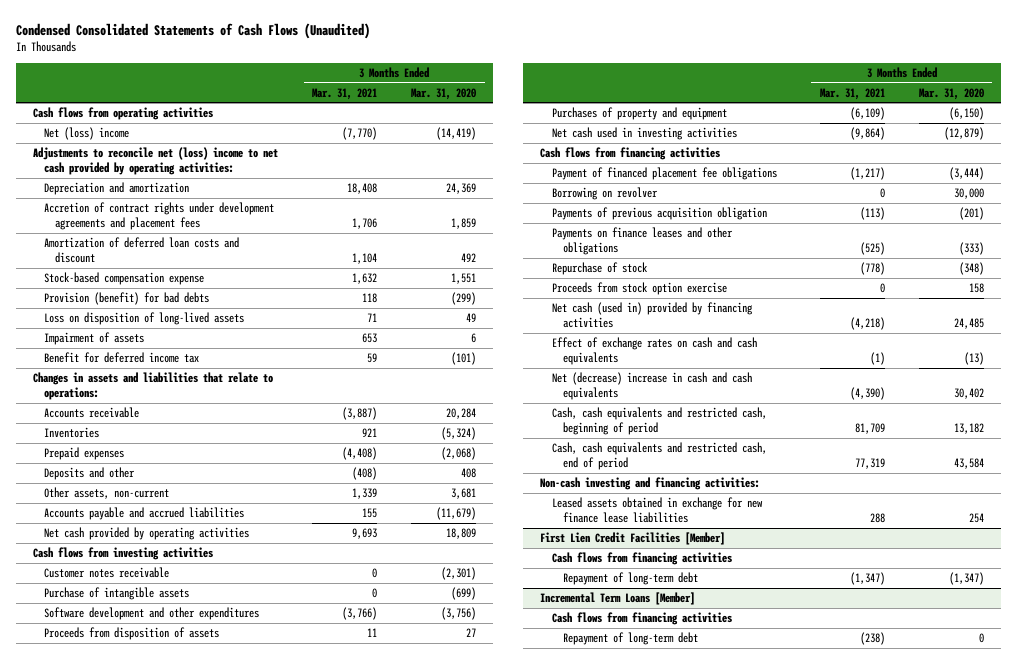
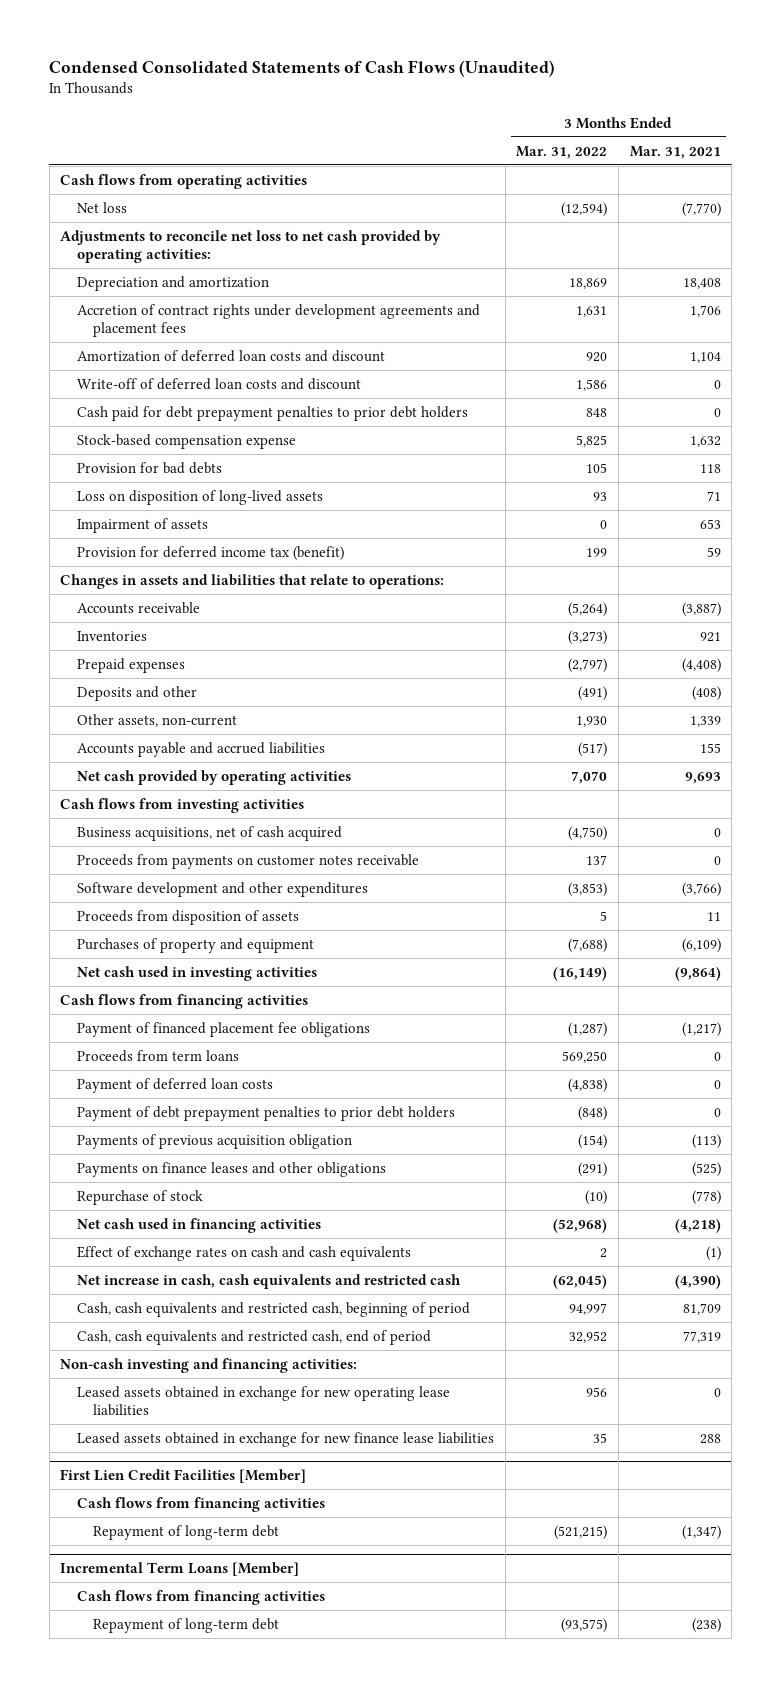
- | 3 Months Ended Mar. 31, 2021 | 3 Months Ended Mar. 31, 2020
+ | 3 Months Ended Mar. 31, 2022 | 3 Months Ended Mar. 31, 2021
- Net (loss) income | (7,770) | (14,419)
- Adjustments to reconcile net (loss) income to net cash provided by operating activities:
+ Net loss | (12,594) | (7,770)
+ Adjustments to reconcile net loss to net cash provided by operating activities:
+ Write-off of deferred loan costs and discount | 1,586 | 0
+ Cash paid for debt prepayment penalties to prior debt holders | 848 | 0
- Provision (benefit) for bad debts | 118 | (299)
+ Provision for bad debts | 105 | 118
- Benefit for deferred income tax | 59 | (101)
+ Provision for deferred income tax (benefit) | 199 | 59
- Customer notes receivable | 0 | (2,301)
- Purchase of intangible assets | 0 | (699)
+ Business acquisitions, net of cash acquired | (4,750) | 0
+ Proceeds from payments on customer notes receivable | 137 | 0
- Borrowing on revolver | 0 | 30,000
+ Proceeds from term loans | 569,250 | 0
+ Payment of deferred loan costs | (4,838) | 0
+ Payment of debt prepayment penalties to prior debt holders | (848) | 0
- Proceeds from stock option exercise | 0 | 158
- Net cash (used in) provided by financing activities | (4,218) | 24,485
+ Net cash used in financing activities | (52,968) | (4,218)
- Net (decrease) increase in cash and cash equivalents | (4,390) | 30,402
+ Net increase in cash, cash equivalents and restricted cash | (62,045) | (4,390)
+ Leased assets obtained in exchange for new operating lease liabilities | 956 | 0

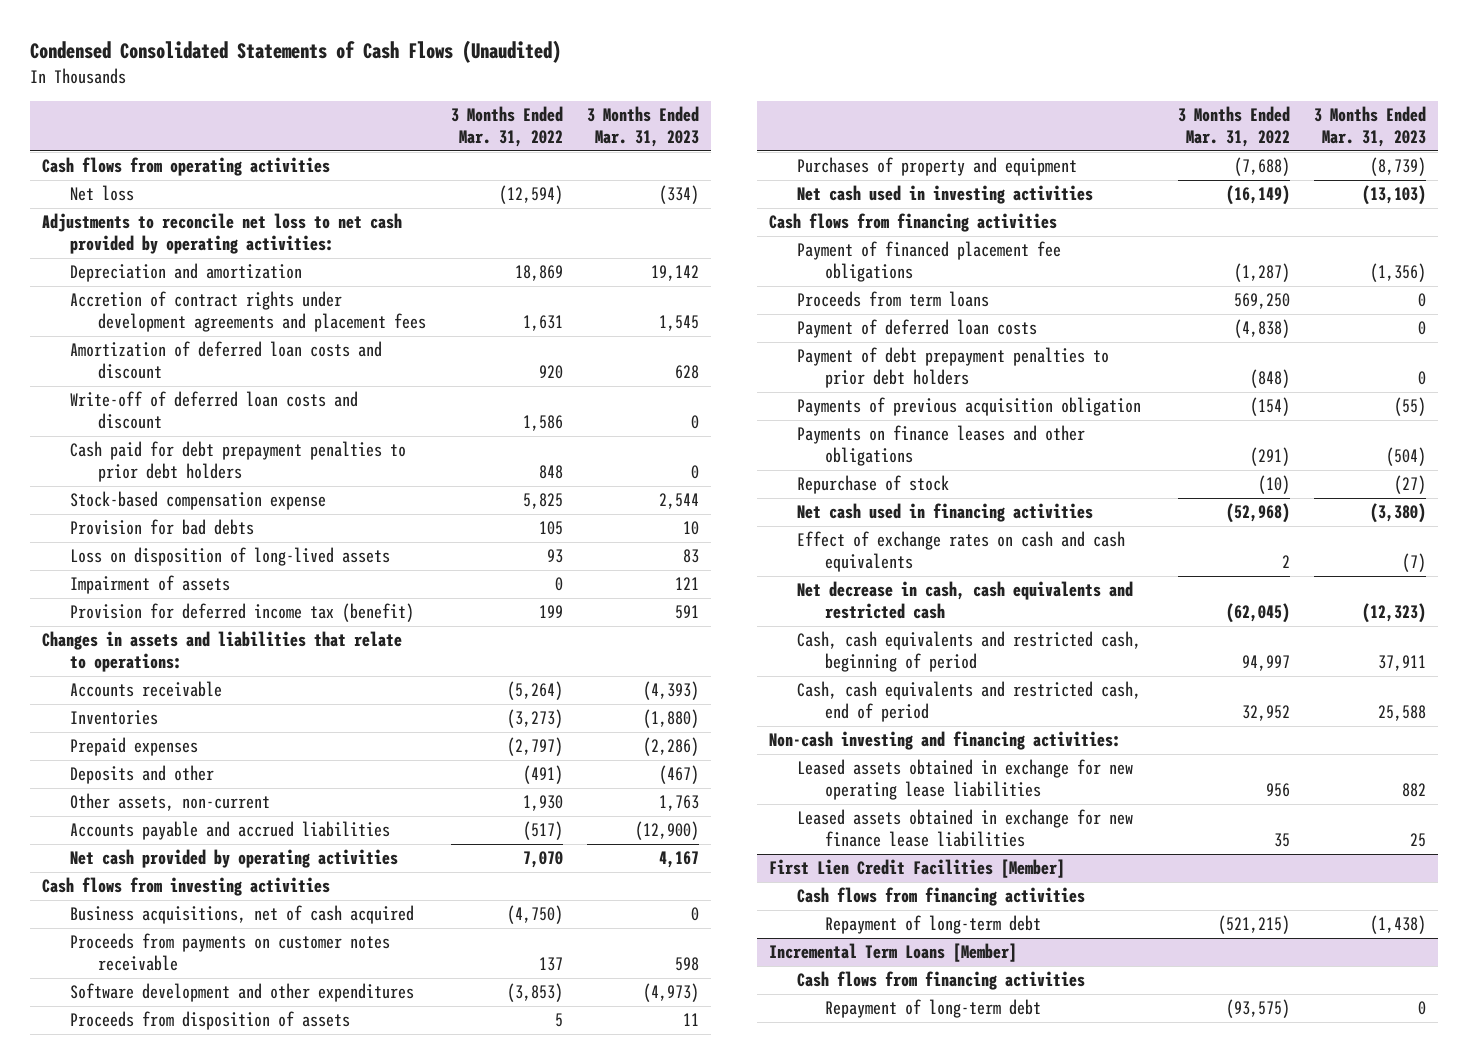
- | 3 Months Ended Mar. 31, 2022 | 3 Months Ended Mar. 31, 2021
+ | 3 Months Ended Mar. 31, 2022 | 3 Months Ended Mar. 31, 2023
- Net increase in cash, cash equivalents and restricted cash | (62,045) | (4,390)
+ Net decrease in cash, cash equivalents and restricted cash | (62,045) | (12,323)

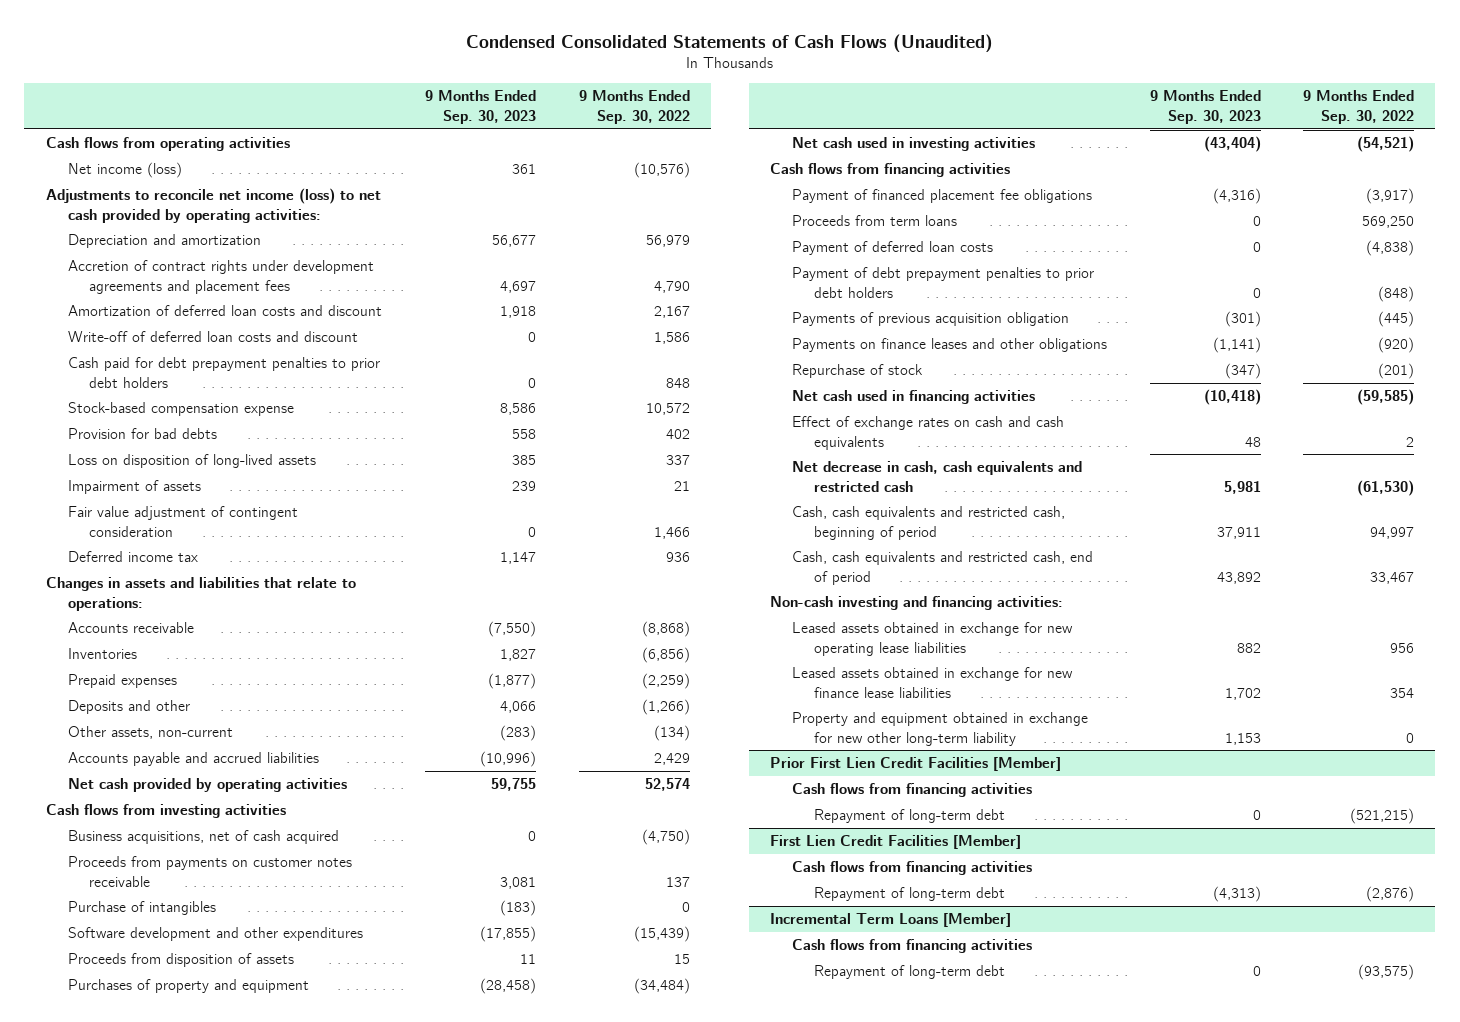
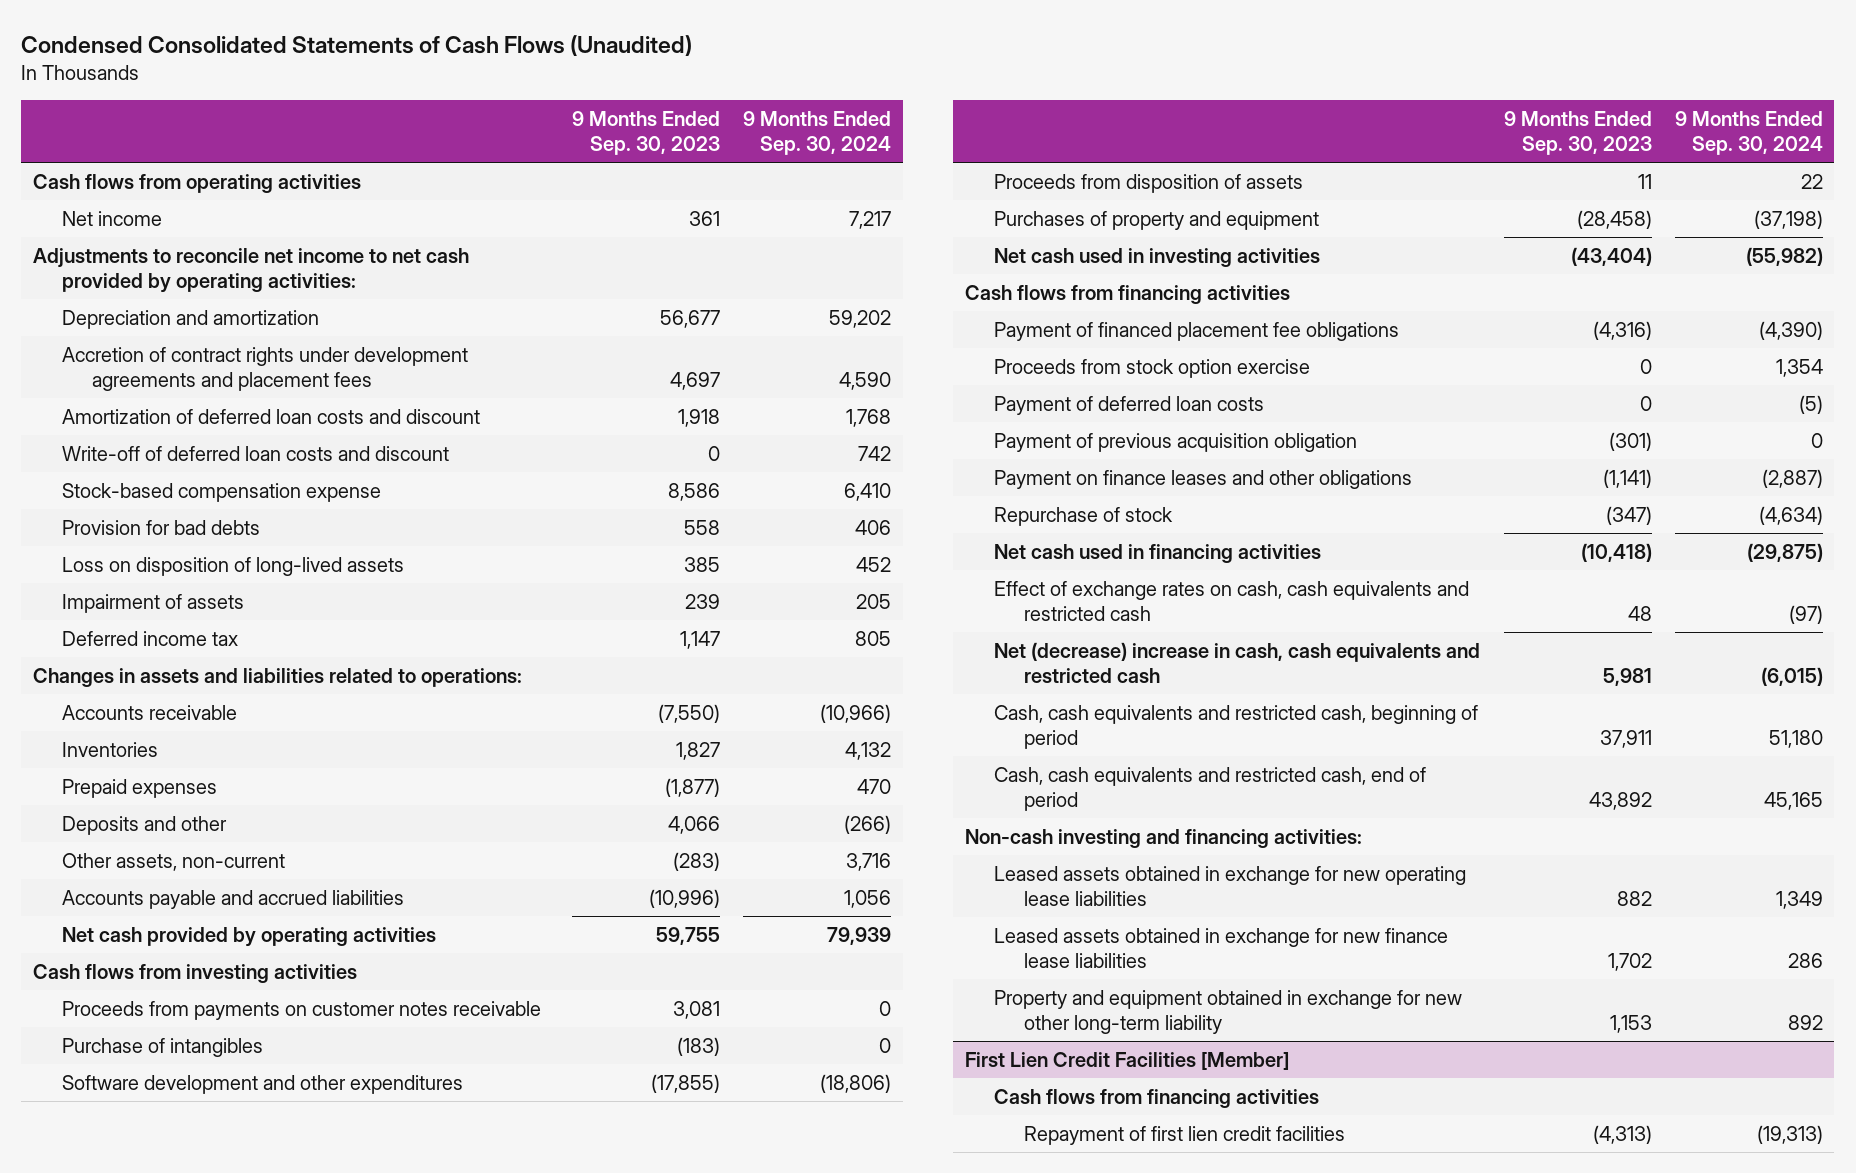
- | 9 Months Ended Sep. 30, 2023 | 9 Months Ended Sep. 30, 2022
+ | 9 Months Ended Sep. 30, 2023 | 9 Months Ended Sep. 30, 2024
- Net income (loss) | 361 | (10,576)
- Adjustments to reconcile net income (loss) to net cash provided by operating activities:
+ Net income | 361 | 7,217
+ Adjustments to reconcile net income to net cash provided by operating activities:
- Cash paid for debt prepayment penalties to prior debt holders | 0 | 848
- Fair value adjustment of contingent consideration | 0 | 1,466
- Changes in assets and liabilities that relate to operations:
+ Changes in assets and liabilities related to operations:
- Business acquisitions, net of cash acquired | 0 | (4,750)
- Proceeds from term loans | 0 | 569,250
+ Proceeds from stock option exercise | 0 | 1,354
- Payment of debt prepayment penalties to prior debt holders | 0 | (848)
- Payments of previous acquisition obligation | (301) | (445)
- Payments on finance leases and other obligations | (1,141) | (920)
+ Payment of previous acquisition obligation | (301) | 0
+ Payment on finance leases and other obligations | (1,141) | (2,887)
- Effect of exchange rates on cash and cash equivalents | 48 | 2
- Net decrease in cash, cash equivalents and restricted cash | 5,981 | (61,530)
+ Effect of exchange rates on cash, cash equivalents and restricted cash | 48 | (97)
+ Net (decrease) increase in cash, cash equivalents and restricted cash | 5,981 | (6,015)
- Prior First Lien Credit Facilities [Member]
- Cash flows from financing activities
- Repayment of long-term debt | 0 | (521,215)
@ First Lien Credit Facilities [Member]
- Repayment of long-term debt | (4,313) | (2,876)
- Incremental Term Loans [Member]
- Cash flows from financing activities
- Repayment of long-term debt | 0 | (93,575)
@ First Lien Credit Facilities [Member]
+ Repayment of first lien credit facilities | (4,313) | (19,313)

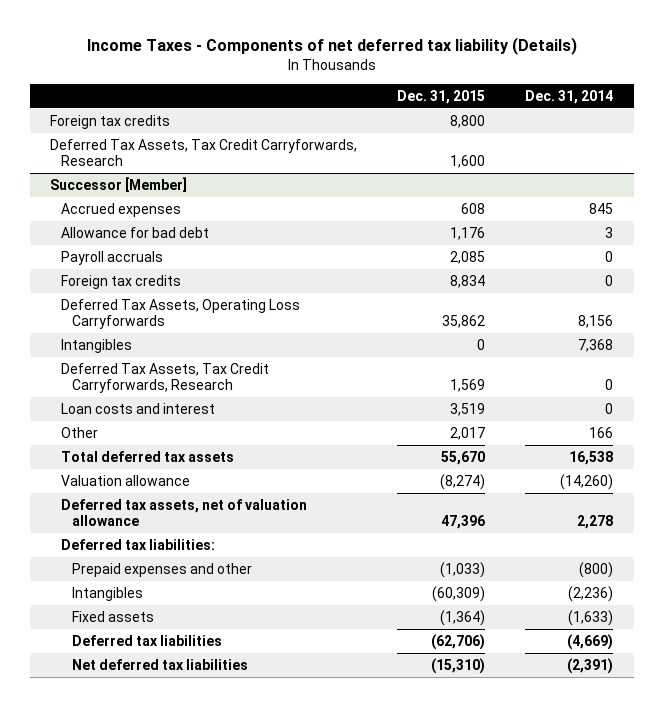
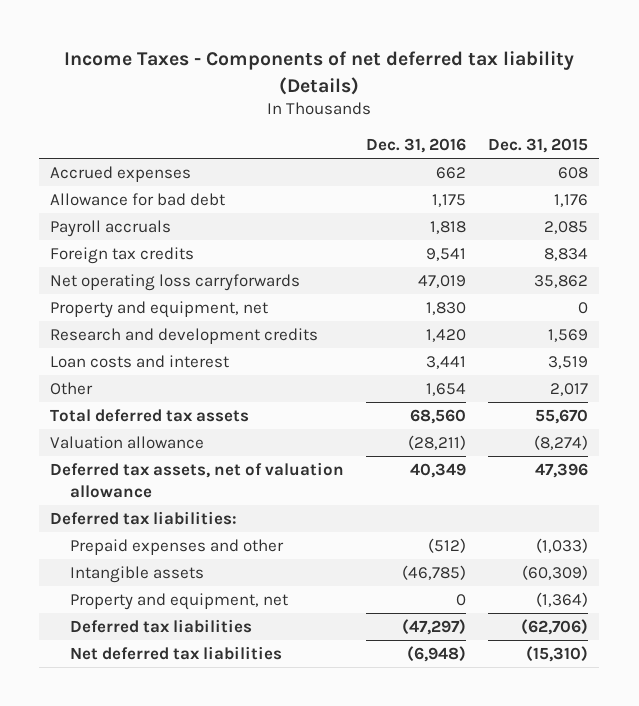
- | Dec. 31, 2015 | Dec. 31, 2014
+ | Dec. 31, 2016 | Dec. 31, 2015
- Foreign tax credits | 8,800 |
- Deferred Tax Assets, Tax Credit Carryforwards, Research | 1,600 |
- Successor [Member]
- Deferred Tax Assets, Operating Loss Carryforwards | 35,862 | 8,156
- Intangibles | 0 | 7,368
- Deferred Tax Assets, Tax Credit Carryforwards, Research | 1,569 | 0
+ Net operating loss carryforwards | 47,019 | 35,862
+ Property and equipment, net | 1,830 | 0
+ Research and development credits | 1,420 | 1,569
- Intangibles | (60,309) | (2,236)
- Fixed assets | (1,364) | (1,633)
+ Intangible assets | (46,785) | (60,309)
+ Property and equipment, net | 0 | (1,364)

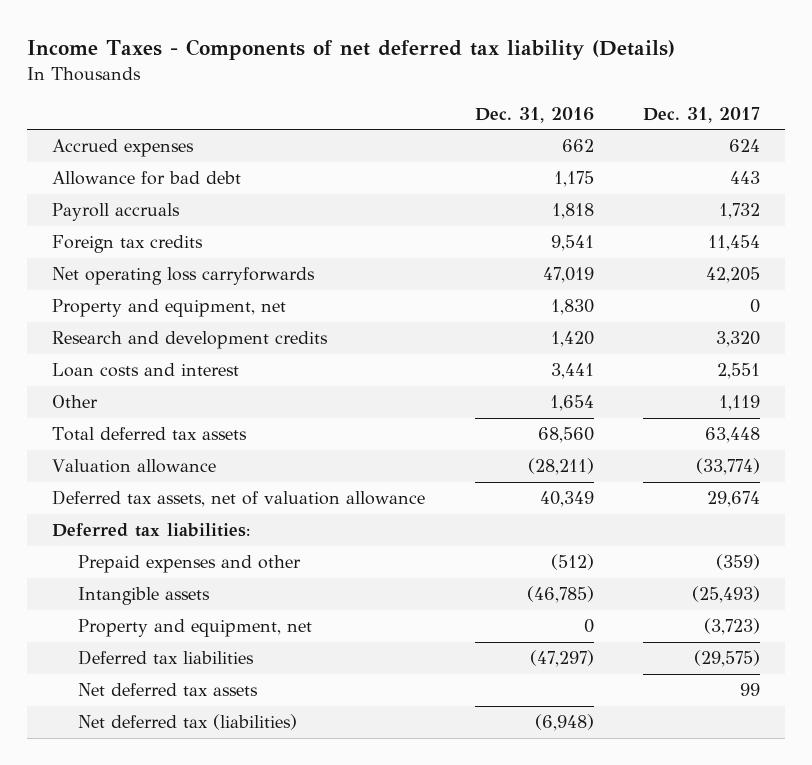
- | Dec. 31, 2016 | Dec. 31, 2015
+ | Dec. 31, 2016 | Dec. 31, 2017
- Net deferred tax liabilities | (6,948) | (15,310)
+ Net deferred tax assets | | 99
+ Net deferred tax (liabilities) | (6,948) |

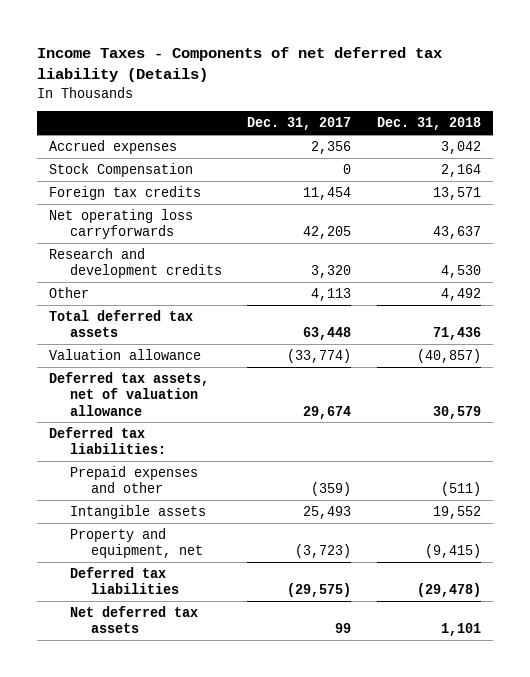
- | Dec. 31, 2016 | Dec. 31, 2017
+ | Dec. 31, 2017 | Dec. 31, 2018
- Accrued expenses | 662 | 624
- Allowance for bad debt | 1,175 | 443
- Payroll accruals | 1,818 | 1,732
+ Accrued expenses | 2,356 | 3,042
+ Stock Compensation | 0 | 2,164
- Property and equipment, net | 1,830 | 0
- Loan costs and interest | 3,441 | 2,551
- Other | 1,654 | 1,119
+ Other | 4,113 | 4,492
- Intangible assets | (46,785) | (25,493)
+ Intangible assets | 25,493 | 19,552
- Net deferred tax (liabilities) | (6,948) |

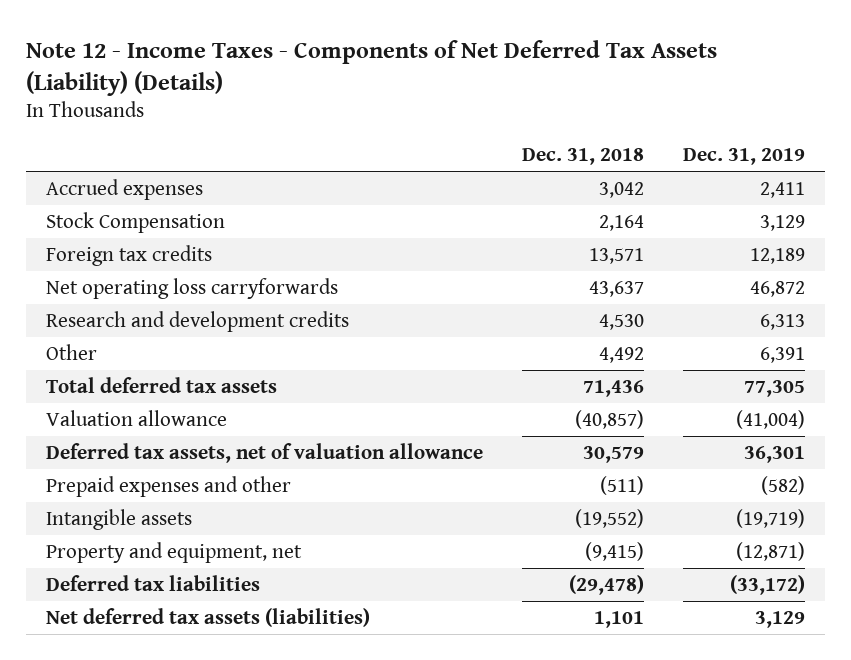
- Income Taxes - Components of net deferred tax liability (Details)
+ Note 12 - Income Taxes - Components of Net Deferred Tax Assets (Liability) (Details)
- | Dec. 31, 2017 | Dec. 31, 2018
+ | Dec. 31, 2018 | Dec. 31, 2019
- Deferred tax liabilities:
- Intangible assets | 25,493 | 19,552
+ Intangible assets | (19,552) | (19,719)
- Net deferred tax assets | 99 | 1,101
+ Net deferred tax assets (liabilities) | 1,101 | 3,129

